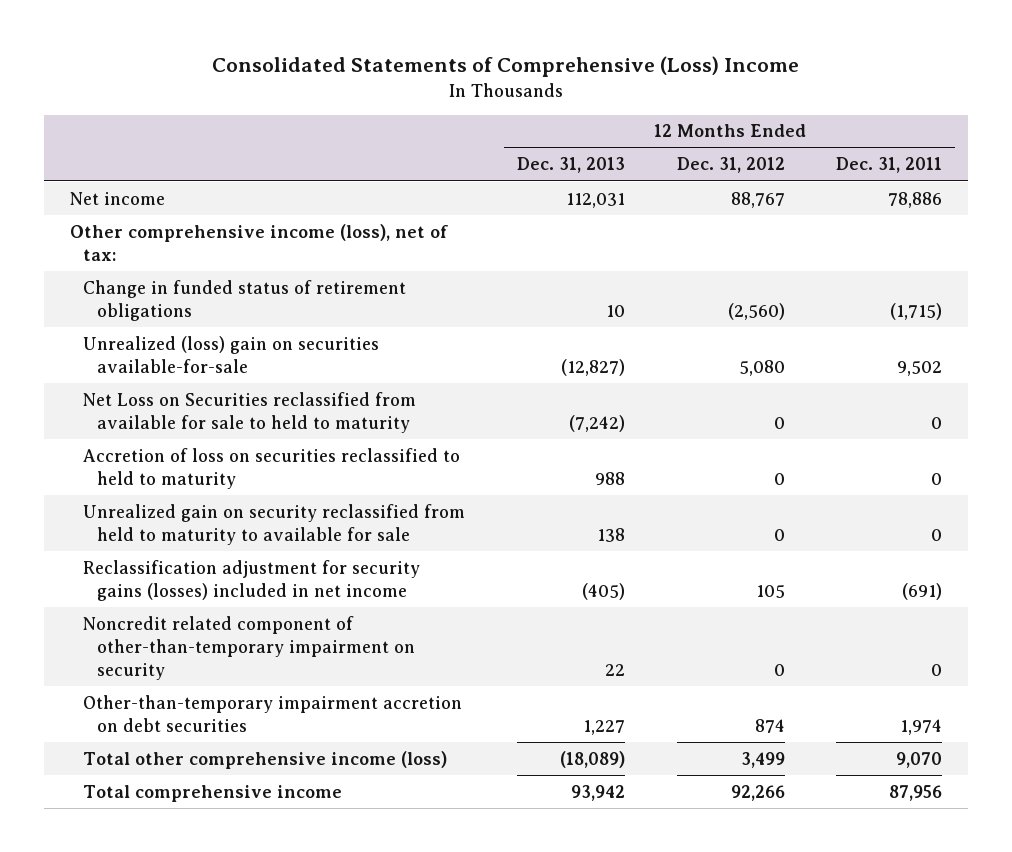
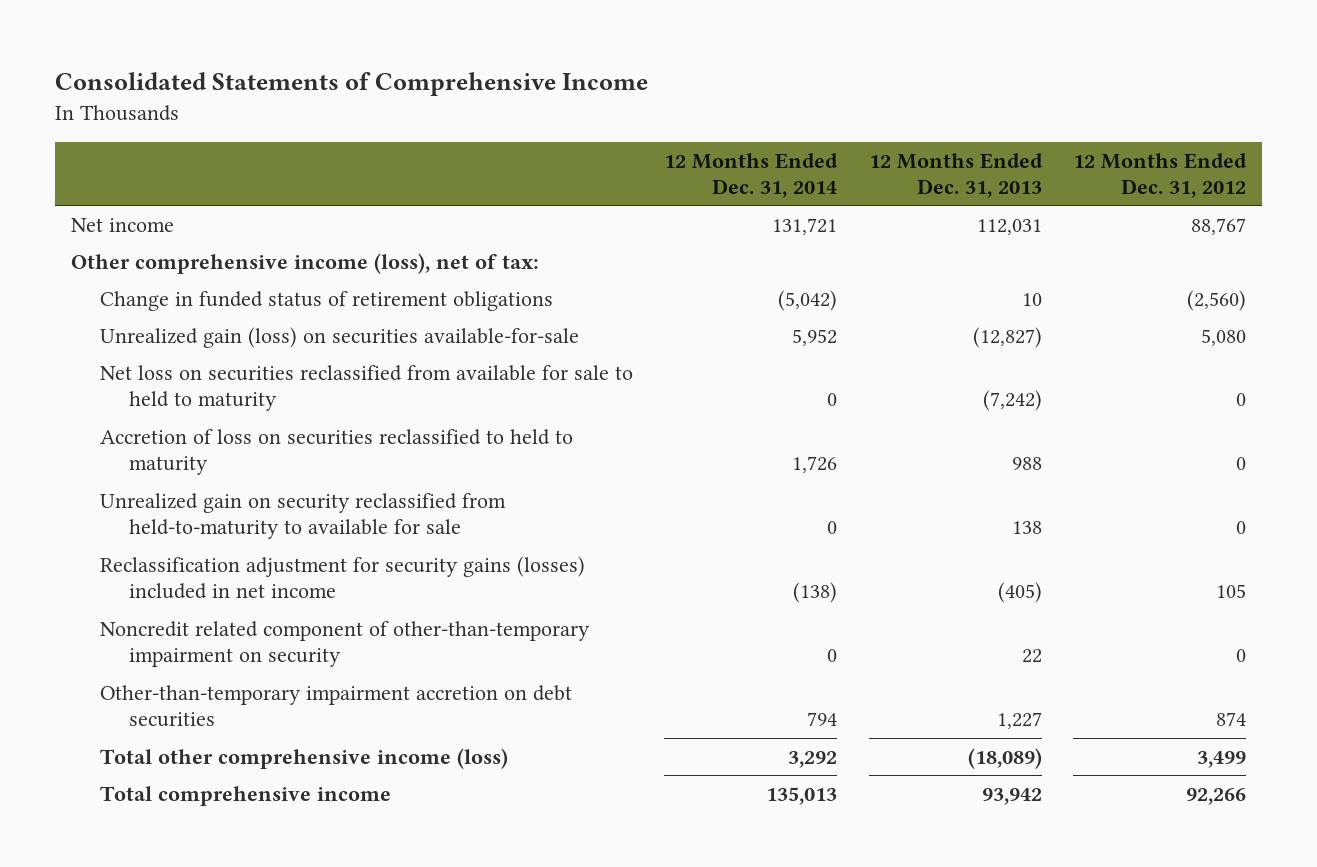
- Consolidated Statements of Comprehensive (Loss) Income
+ Consolidated Statements of Comprehensive Income
- | 12 Months Ended Dec. 31, 2013 | 12 Months Ended Dec. 31, 2012 | 12 Months Ended Dec. 31, 2011
+ | 12 Months Ended Dec. 31, 2014 | 12 Months Ended Dec. 31, 2013 | 12 Months Ended Dec. 31, 2012
- Unrealized (loss) gain on securities available-for-sale | (12,827) | 5,080 | 9,502
- Net Loss on Securities reclassified from available for sale to held to maturity | (7,242) | 0 | 0
+ Unrealized gain (loss) on securities available-for-sale | 5,952 | (12,827) | 5,080
+ Net loss on securities reclassified from available for sale to held to maturity | 0 | (7,242) | 0
- Unrealized gain on security reclassified from held to maturity to available for sale | 138 | 0 | 0
+ Unrealized gain on security reclassified from held-to-maturity to available for sale | 0 | 138 | 0

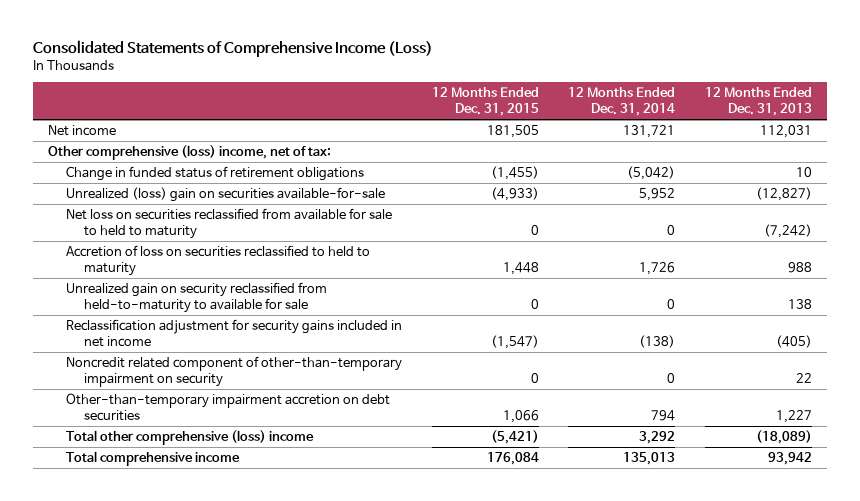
- Consolidated Statements of Comprehensive Income
+ Consolidated Statements of Comprehensive Income (Loss)
- | 12 Months Ended Dec. 31, 2014 | 12 Months Ended Dec. 31, 2013 | 12 Months Ended Dec. 31, 2012
+ | 12 Months Ended Dec. 31, 2015 | 12 Months Ended Dec. 31, 2014 | 12 Months Ended Dec. 31, 2013
- Other comprehensive income (loss), net of tax:
+ Other comprehensive (loss) income, net of tax:
- Unrealized gain (loss) on securities available-for-sale | 5,952 | (12,827) | 5,080
+ Unrealized (loss) gain on securities available-for-sale | (4,933) | 5,952 | (12,827)
- Reclassification adjustment for security gains (losses) included in net income | (138) | (405) | 105
+ Reclassification adjustment for security gains included in net income | (1,547) | (138) | (405)
- Total other comprehensive income (loss) | 3,292 | (18,089) | 3,499
+ Total other comprehensive (loss) income | (5,421) | 3,292 | (18,089)

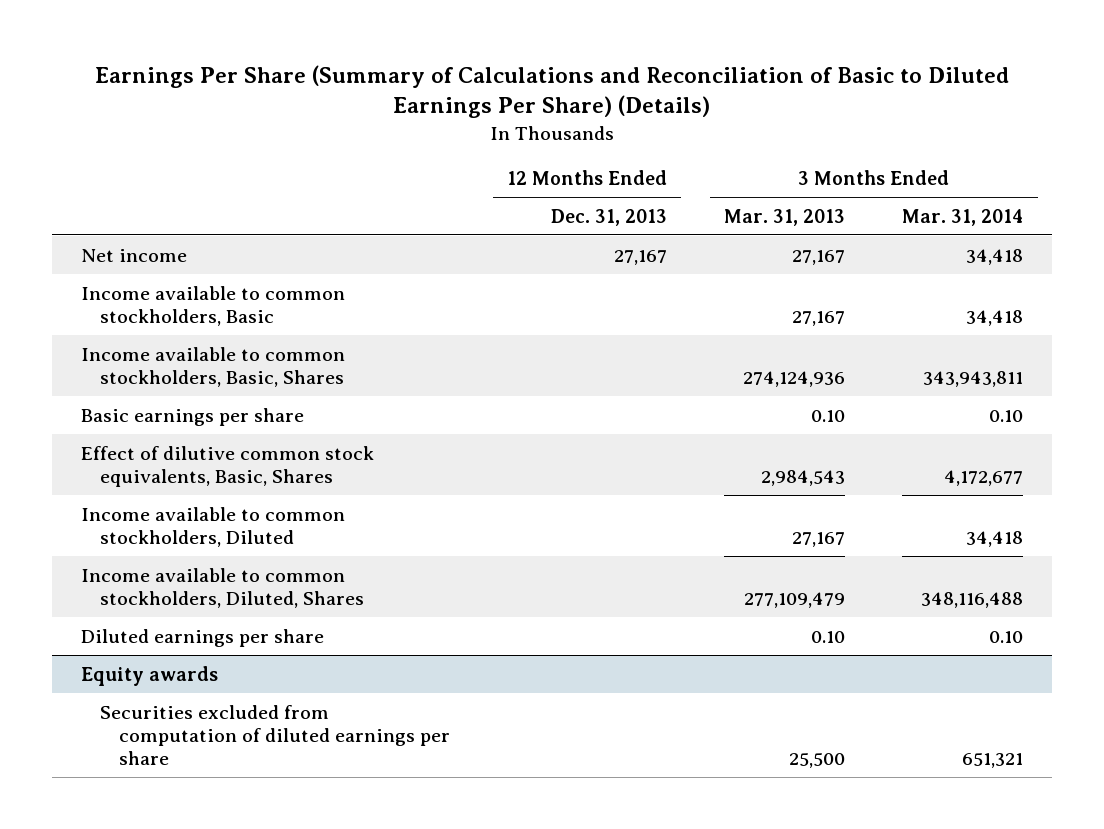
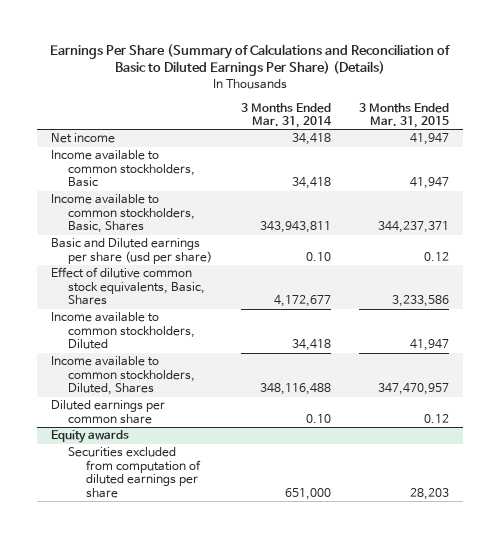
- | 12 Months Ended Dec. 31, 2013 | 3 Months Ended Mar. 31, 2013 | 3 Months Ended Mar. 31, 2014
+ | 3 Months Ended Mar. 31, 2014 | 3 Months Ended Mar. 31, 2015
- Basic earnings per share | | 0.10 | 0.10
+ Basic and Diluted earnings per share (usd per share) | 0.10 | 0.12
- Diluted earnings per share | | 0.10 | 0.10
+ Diluted earnings per common share | 0.10 | 0.12
@ Equity awards
- Securities excluded from computation of diluted earnings per share | | 25,500 | 651,321
+ Securities excluded from computation of diluted earnings per share | 651,000 | 28,203

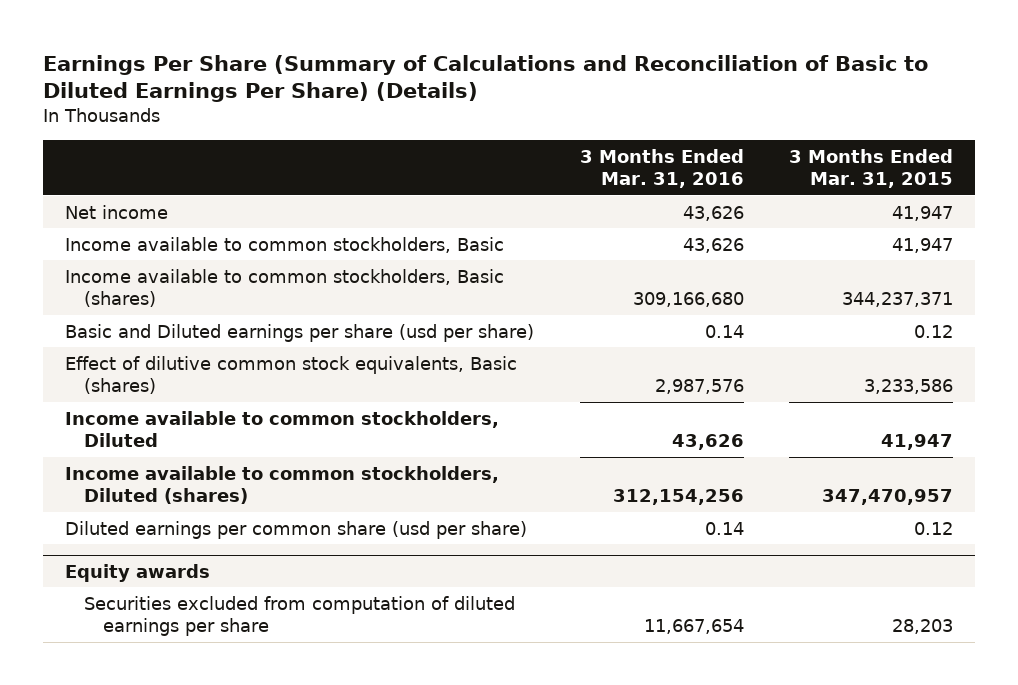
- | 3 Months Ended Mar. 31, 2014 | 3 Months Ended Mar. 31, 2015
+ | 3 Months Ended Mar. 31, 2016 | 3 Months Ended Mar. 31, 2015
- Income available to common stockholders, Basic, Shares | 343,943,811 | 344,237,371
+ Income available to common stockholders, Basic (shares) | 309,166,680 | 344,237,371
- Effect of dilutive common stock equivalents, Basic, Shares | 4,172,677 | 3,233,586
+ Effect of dilutive common stock equivalents, Basic (shares) | 2,987,576 | 3,233,586
- Income available to common stockholders, Diluted, Shares | 348,116,488 | 347,470,957
- Diluted earnings per common share | 0.10 | 0.12
+ Income available to common stockholders, Diluted (shares) | 312,154,256 | 347,470,957
+ Diluted earnings per common share (usd per share) | 0.14 | 0.12

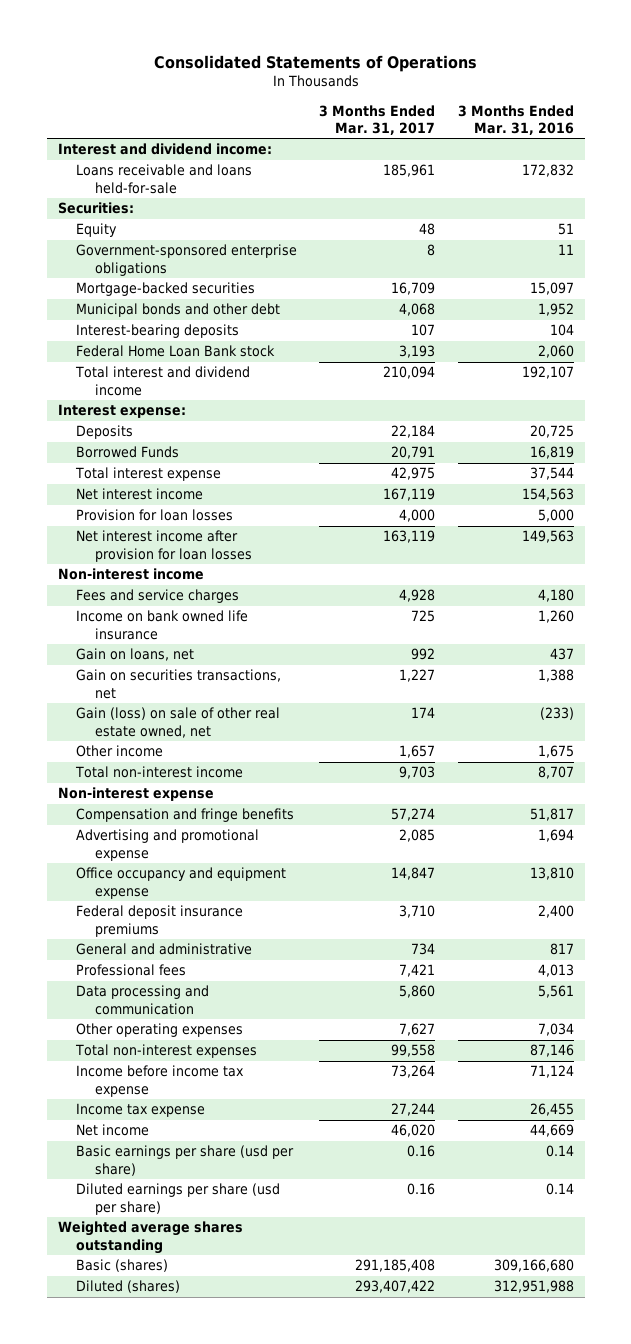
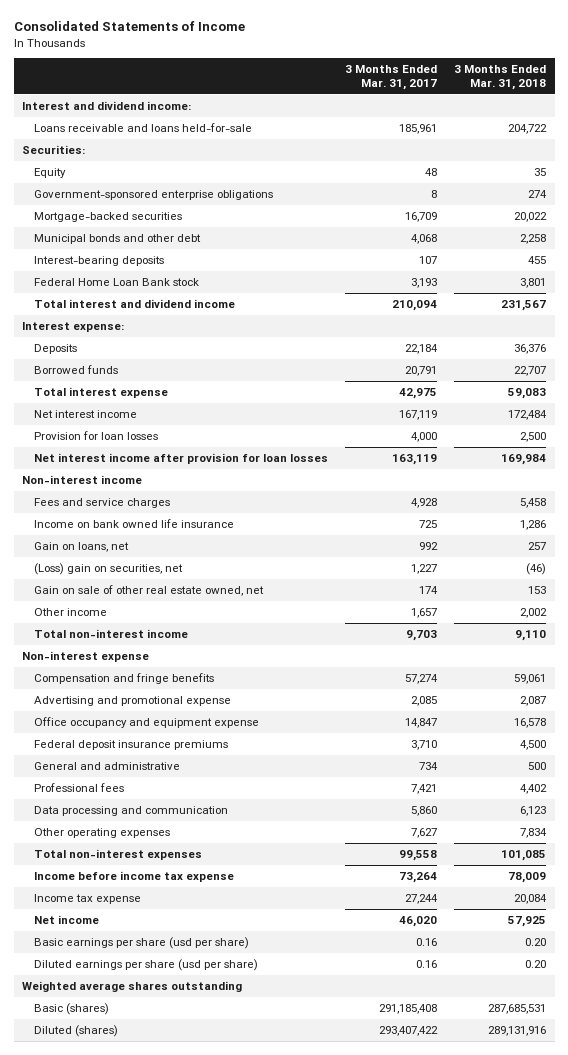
- Consolidated Statements of Operations
+ Consolidated Statements of Income
- | 3 Months Ended Mar. 31, 2017 | 3 Months Ended Mar. 31, 2016
+ | 3 Months Ended Mar. 31, 2017 | 3 Months Ended Mar. 31, 2018
- Borrowed Funds | 20,791 | 16,819
+ Borrowed funds | 20,791 | 22,707
- Gain on securities transactions, net | 1,227 | 1,388
- Gain (loss) on sale of other real estate owned, net | 174 | (233)
+ (Loss) gain on securities, net | 1,227 | (46)
+ Gain on sale of other real estate owned, net | 174 | 153

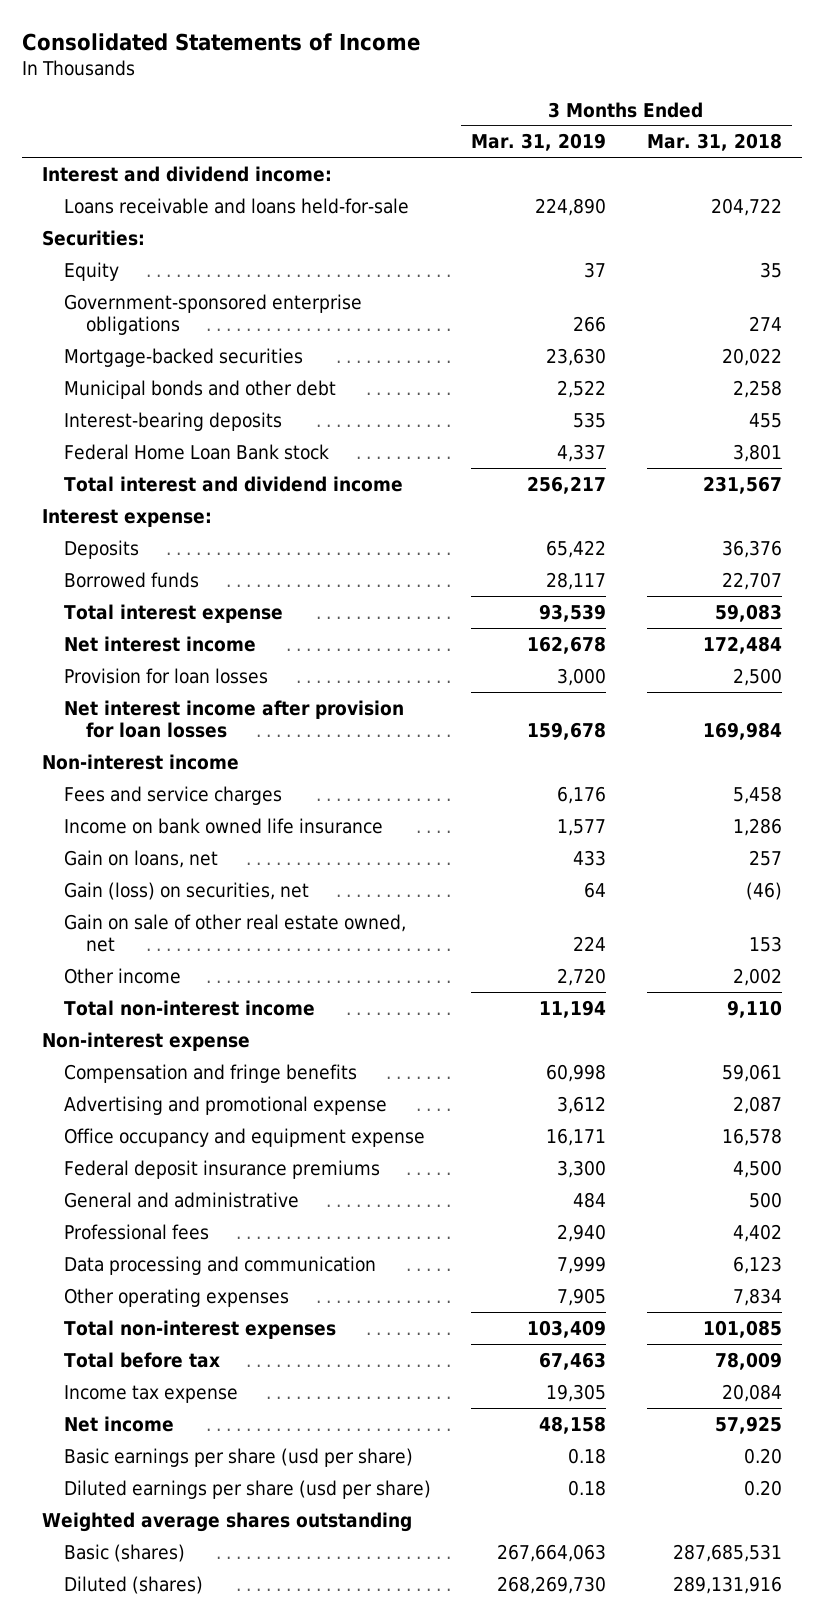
- | 3 Months Ended Mar. 31, 2017 | 3 Months Ended Mar. 31, 2018
+ | 3 Months Ended Mar. 31, 2019 | 3 Months Ended Mar. 31, 2018
- (Loss) gain on securities, net | 1,227 | (46)
+ Gain (loss) on securities, net | 64 | (46)
- Income before income tax expense | 73,264 | 78,009
+ Total before tax | 67,463 | 78,009

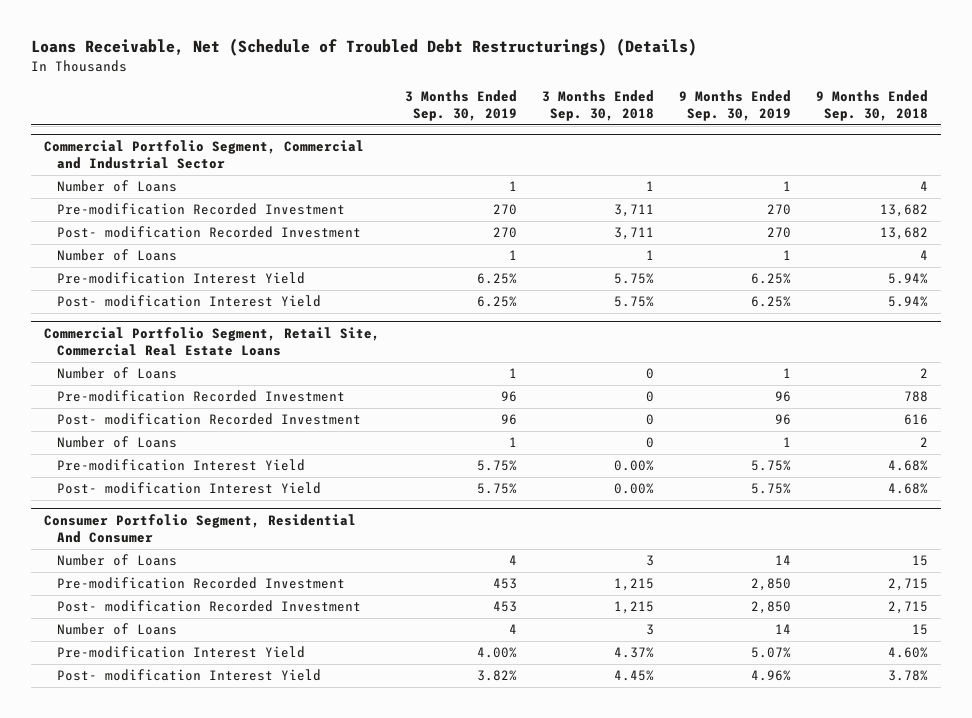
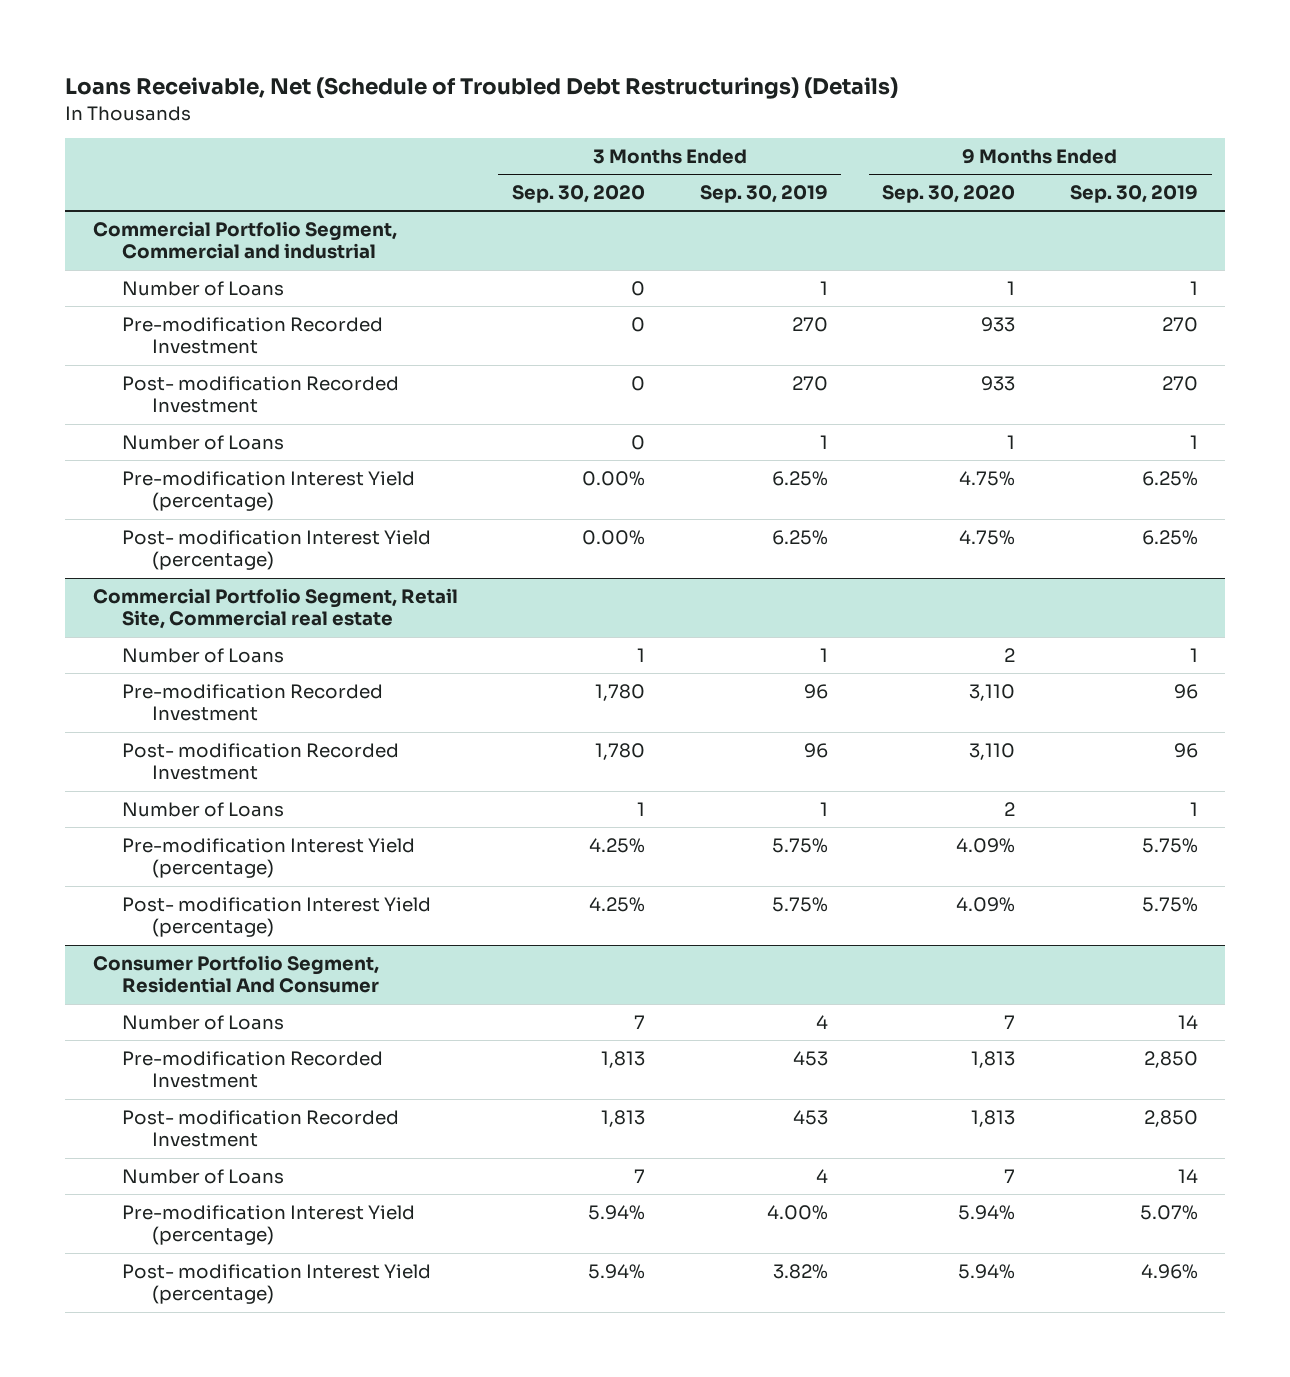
- | 3 Months Ended Sep. 30, 2019 | 3 Months Ended Sep. 30, 2018 | 9 Months Ended Sep. 30, 2019 | 9 Months Ended Sep. 30, 2018
+ | 3 Months Ended Sep. 30, 2020 | 3 Months Ended Sep. 30, 2019 | 9 Months Ended Sep. 30, 2020 | 9 Months Ended Sep. 30, 2019
- Commercial Portfolio Segment, Commercial and Industrial Sector
+ Commercial Portfolio Segment, Commercial and industrial
- Pre-modification Interest Yield | 6.25% | 5.75% | 6.25% | 5.94%
- Post- modification Interest Yield | 6.25% | 5.75% | 6.25% | 5.94%
- Commercial Portfolio Segment, Retail Site, Commercial Real Estate Loans
+ Pre-modification Interest Yield (percentage) | 0.00% | 6.25% | 4.75% | 6.25%
+ Post- modification Interest Yield (percentage) | 0.00% | 6.25% | 4.75% | 6.25%
+ Commercial Portfolio Segment, Retail Site, Commercial real estate
- Pre-modification Interest Yield | 5.75% | 0.00% | 5.75% | 4.68%
- Post- modification Interest Yield | 5.75% | 0.00% | 5.75% | 4.68%
+ Pre-modification Interest Yield (percentage) | 4.25% | 5.75% | 4.09% | 5.75%
+ Post- modification Interest Yield (percentage) | 4.25% | 5.75% | 4.09% | 5.75%
@ Consumer Portfolio Segment, Residential And Consumer
- Pre-modification Interest Yield | 4.00% | 4.37% | 5.07% | 4.60%
- Post- modification Interest Yield | 3.82% | 4.45% | 4.96% | 3.78%
+ Pre-modification Interest Yield (percentage) | 5.94% | 4.00% | 5.94% | 5.07%
+ Post- modification Interest Yield (percentage) | 5.94% | 3.82% | 5.94% | 4.96%

